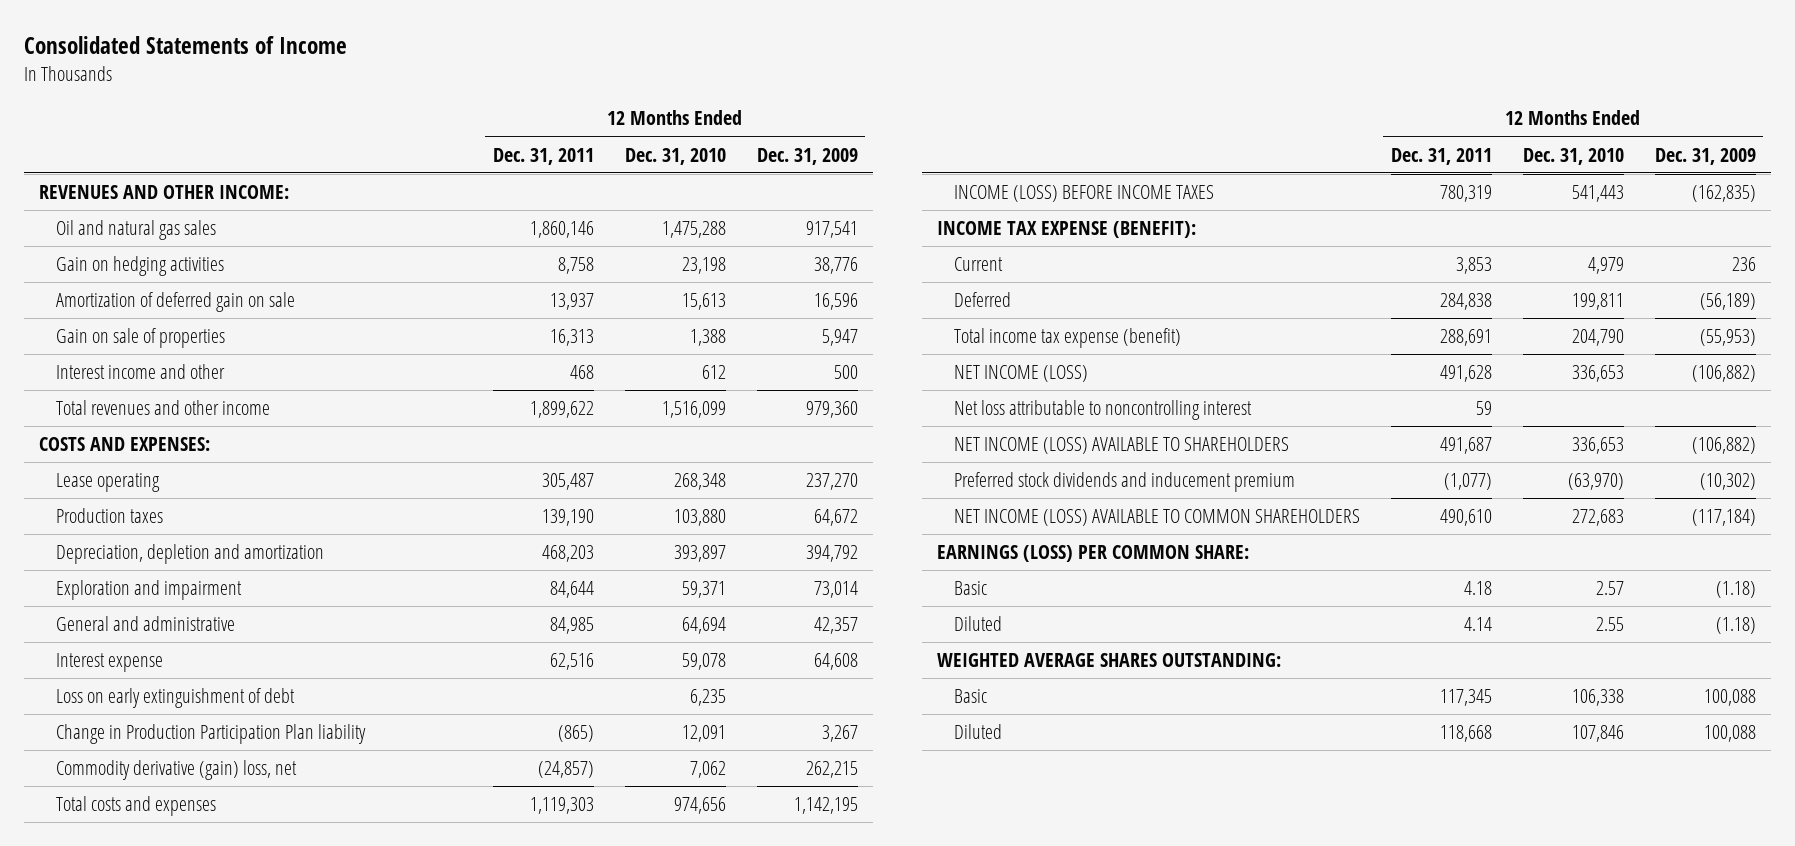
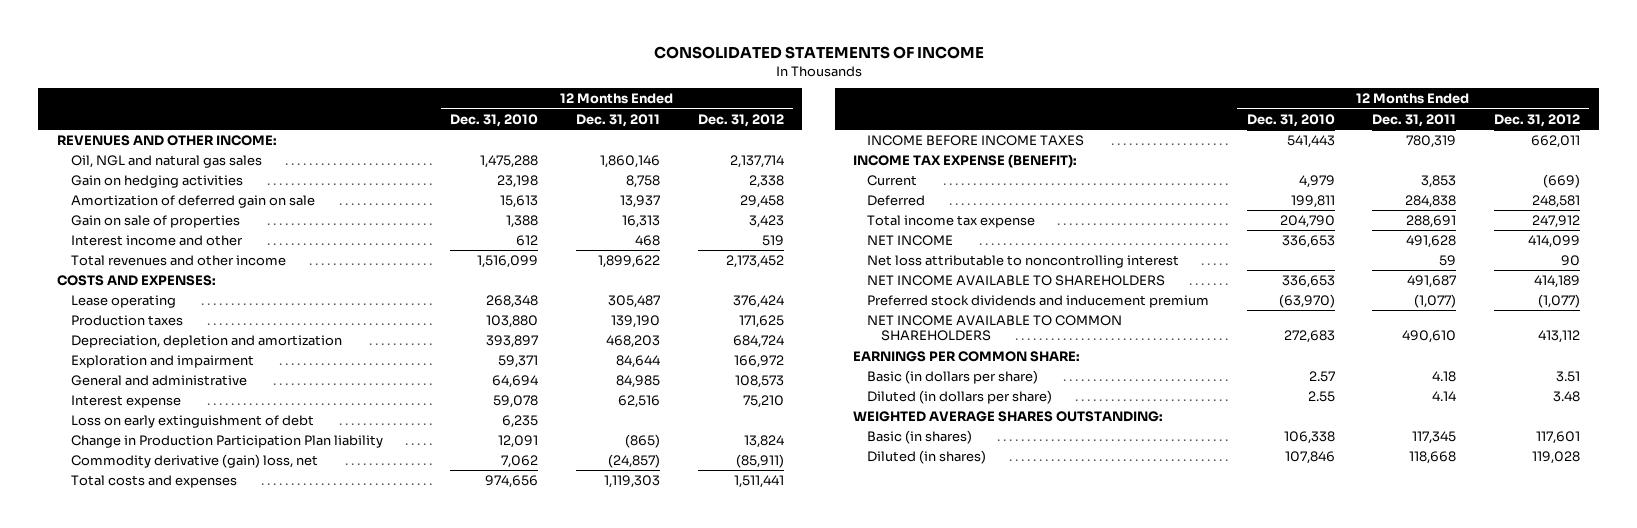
- Consolidated Statements of Income
+ CONSOLIDATED STATEMENTS OF INCOME
- | 12 Months Ended Dec. 31, 2011 | 12 Months Ended Dec. 31, 2010 | 12 Months Ended Dec. 31, 2009
+ | 12 Months Ended Dec. 31, 2010 | 12 Months Ended Dec. 31, 2011 | 12 Months Ended Dec. 31, 2012
- Oil and natural gas sales | 1,860,146 | 1,475,288 | 917,541
+ Oil, NGL and natural gas sales | 1,475,288 | 1,860,146 | 2,137,714
- INCOME (LOSS) BEFORE INCOME TAXES | 780,319 | 541,443 | (162,835)
+ INCOME BEFORE INCOME TAXES | 541,443 | 780,319 | 662,011
- Total income tax expense (benefit) | 288,691 | 204,790 | (55,953)
- NET INCOME (LOSS) | 491,628 | 336,653 | (106,882)
+ Total income tax expense | 204,790 | 288,691 | 247,912
+ NET INCOME | 336,653 | 491,628 | 414,099
- NET INCOME (LOSS) AVAILABLE TO SHAREHOLDERS | 491,687 | 336,653 | (106,882)
+ NET INCOME AVAILABLE TO SHAREHOLDERS | 336,653 | 491,687 | 414,189
- NET INCOME (LOSS) AVAILABLE TO COMMON SHAREHOLDERS | 490,610 | 272,683 | (117,184)
- EARNINGS (LOSS) PER COMMON SHARE:
- Basic | 4.18 | 2.57 | (1.18)
- Diluted | 4.14 | 2.55 | (1.18)
+ NET INCOME AVAILABLE TO COMMON SHAREHOLDERS | 272,683 | 490,610 | 413,112
+ EARNINGS PER COMMON SHARE:
+ Basic (in dollars per share) | 2.57 | 4.18 | 3.51
+ Diluted (in dollars per share) | 2.55 | 4.14 | 3.48
- Basic | 117,345 | 106,338 | 100,088
- Diluted | 118,668 | 107,846 | 100,088
+ Basic (in shares) | 106,338 | 117,345 | 117,601
+ Diluted (in shares) | 107,846 | 118,668 | 119,028

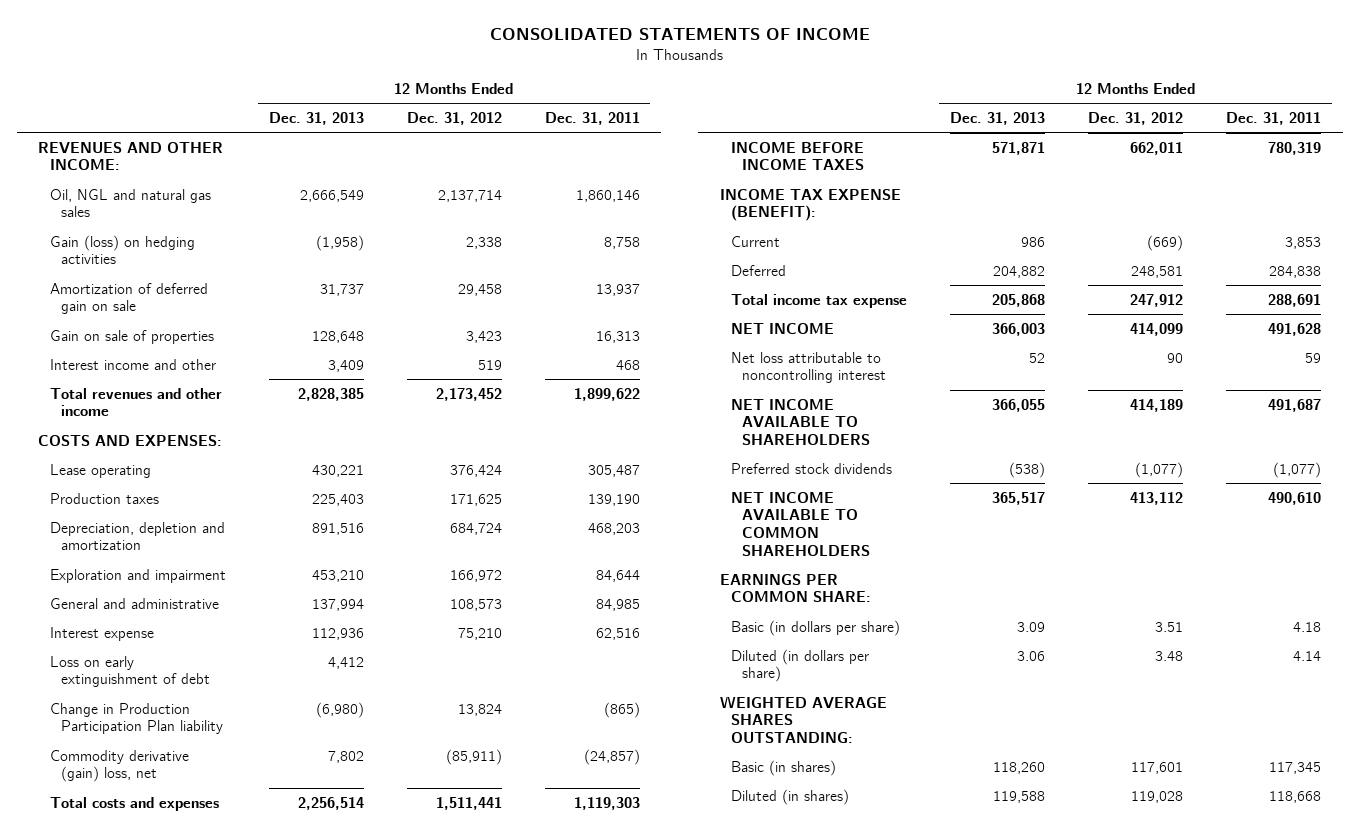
- | 12 Months Ended Dec. 31, 2010 | 12 Months Ended Dec. 31, 2011 | 12 Months Ended Dec. 31, 2012
+ | 12 Months Ended Dec. 31, 2013 | 12 Months Ended Dec. 31, 2012 | 12 Months Ended Dec. 31, 2011
- Gain on hedging activities | 23,198 | 8,758 | 2,338
+ Gain (loss) on hedging activities | (1,958) | 2,338 | 8,758
- Preferred stock dividends and inducement premium | (63,970) | (1,077) | (1,077)
+ Preferred stock dividends | (538) | (1,077) | (1,077)

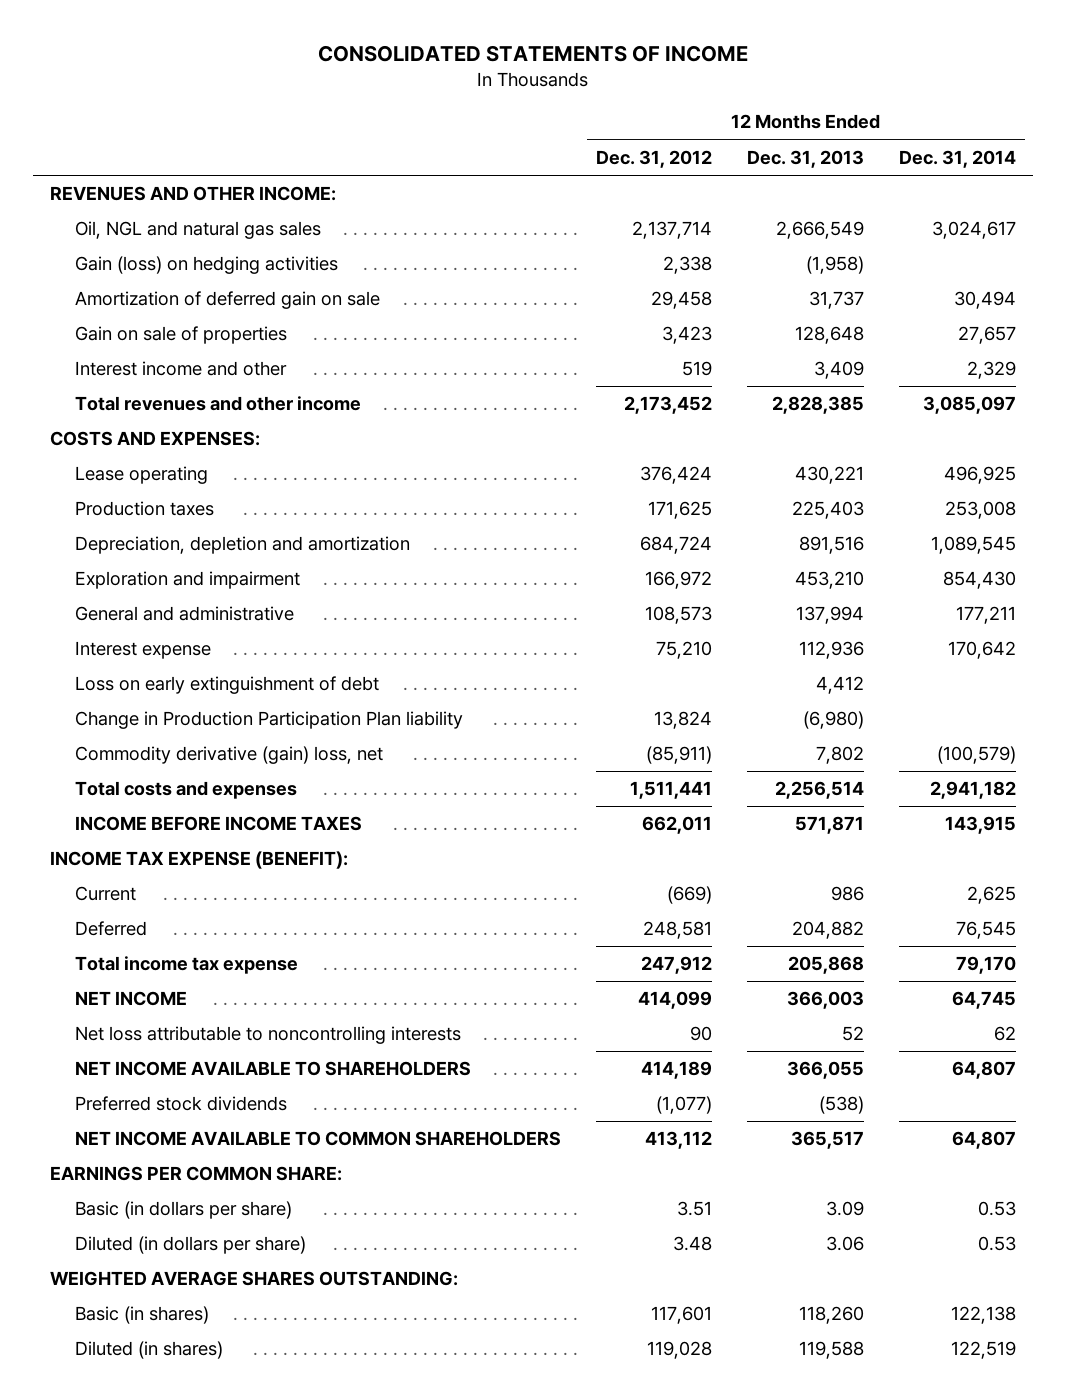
- | 12 Months Ended Dec. 31, 2013 | 12 Months Ended Dec. 31, 2012 | 12 Months Ended Dec. 31, 2011
+ | 12 Months Ended Dec. 31, 2012 | 12 Months Ended Dec. 31, 2013 | 12 Months Ended Dec. 31, 2014
- Net loss attributable to noncontrolling interest | 52 | 90 | 59
+ Net loss attributable to noncontrolling interests | 90 | 52 | 62

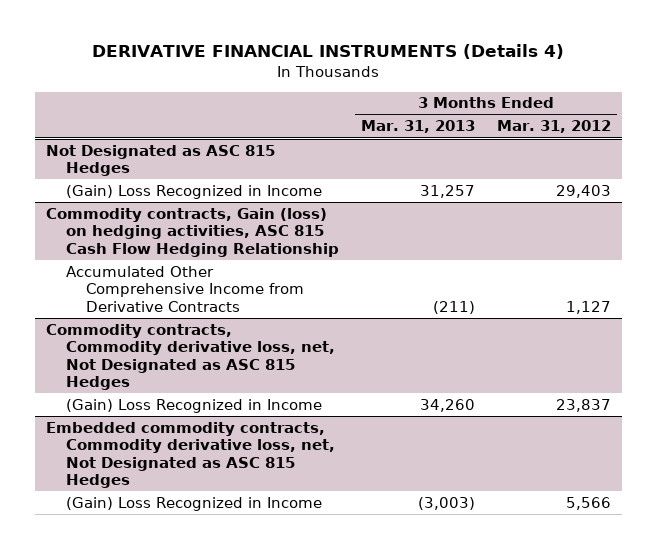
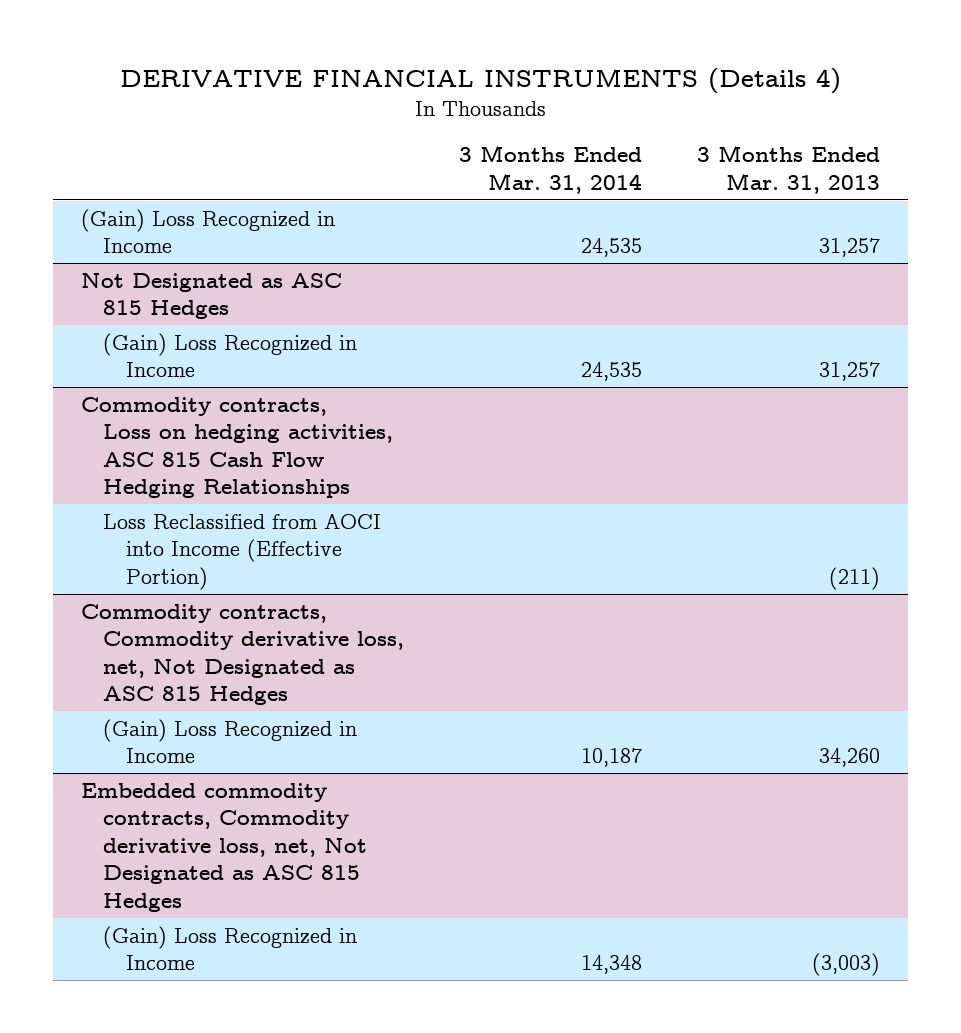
- | 3 Months Ended Mar. 31, 2013 | 3 Months Ended Mar. 31, 2012
+ | 3 Months Ended Mar. 31, 2014 | 3 Months Ended Mar. 31, 2013
+ (Gain) Loss Recognized in Income | 24,535 | 31,257
- Commodity contracts, Gain (loss) on hedging activities, ASC 815 Cash Flow Hedging Relationship
- Accumulated Other Comprehensive Income from Derivative Contracts | (211) | 1,127
+ Commodity contracts, Loss on hedging activities, ASC 815 Cash Flow Hedging Relationships
+ Loss Reclassified from AOCI into Income (Effective Portion) | | (211)

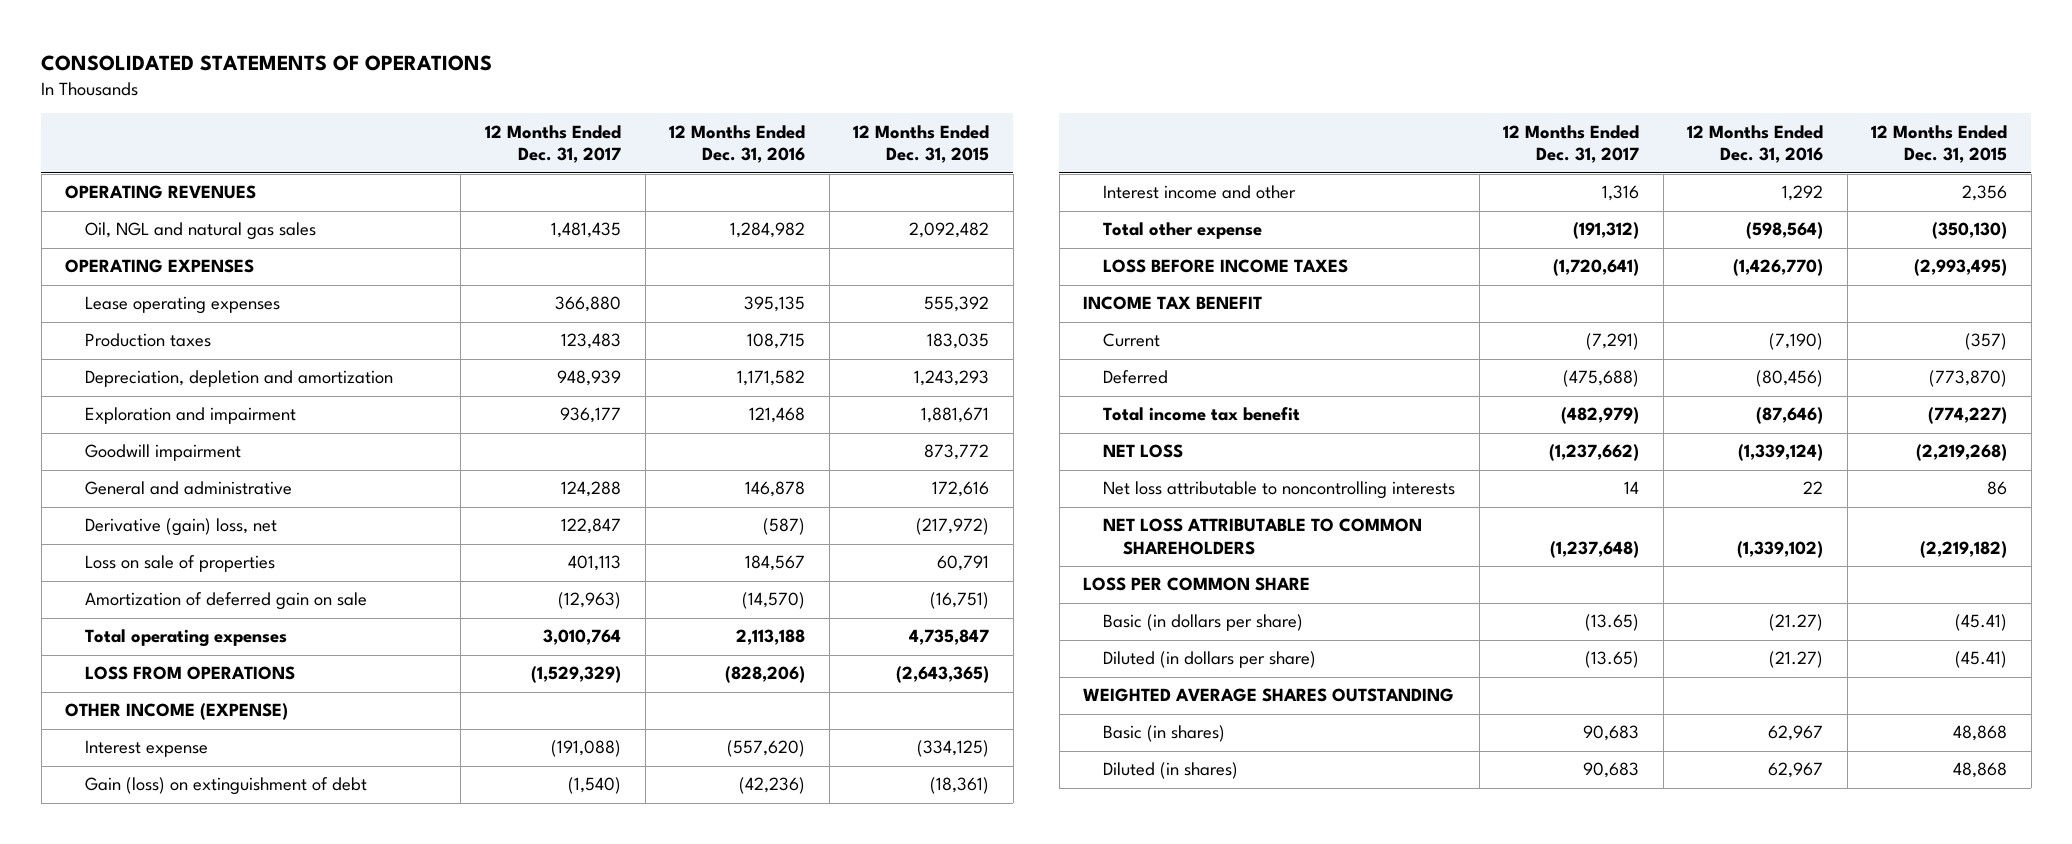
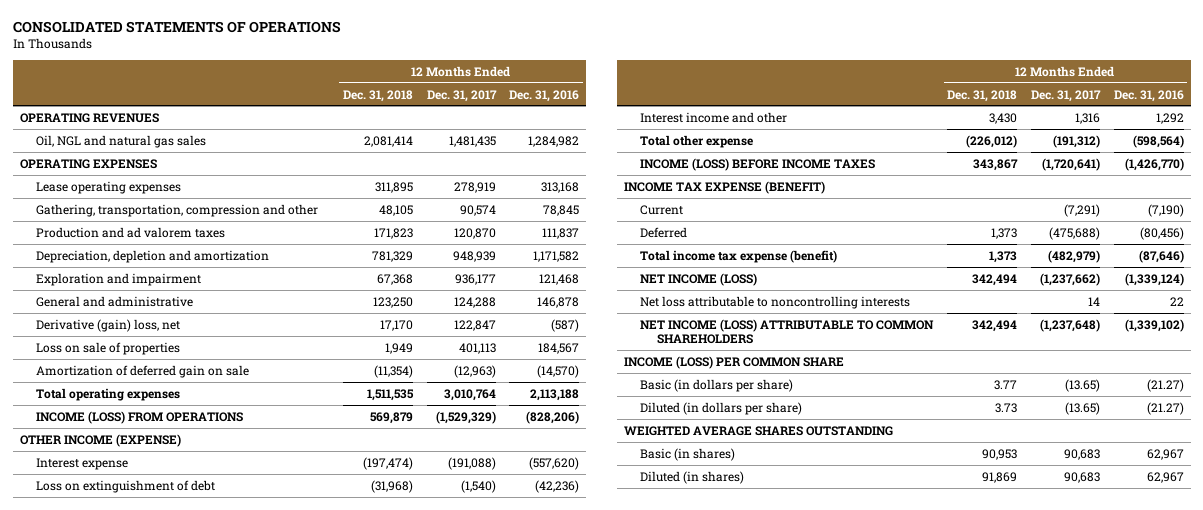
- | 12 Months Ended Dec. 31, 2017 | 12 Months Ended Dec. 31, 2016 | 12 Months Ended Dec. 31, 2015
+ | 12 Months Ended Dec. 31, 2018 | 12 Months Ended Dec. 31, 2017 | 12 Months Ended Dec. 31, 2016
- Lease operating expenses | 366,880 | 395,135 | 555,392
- Production taxes | 123,483 | 108,715 | 183,035
+ Lease operating expenses | 311,895 | 278,919 | 313,168
+ Gathering, transportation, compression and other | 48,105 | 90,574 | 78,845
+ Production and ad valorem taxes | 171,823 | 120,870 | 111,837
- Goodwill impairment | | | 873,772
- LOSS FROM OPERATIONS | (1,529,329) | (828,206) | (2,643,365)
+ INCOME (LOSS) FROM OPERATIONS | 569,879 | (1,529,329) | (828,206)
- Gain (loss) on extinguishment of debt | (1,540) | (42,236) | (18,361)
+ Loss on extinguishment of debt | (31,968) | (1,540) | (42,236)
- LOSS BEFORE INCOME TAXES | (1,720,641) | (1,426,770) | (2,993,495)
- INCOME TAX BENEFIT
+ INCOME (LOSS) BEFORE INCOME TAXES | 343,867 | (1,720,641) | (1,426,770)
+ INCOME TAX EXPENSE (BENEFIT)
- Total income tax benefit | (482,979) | (87,646) | (774,227)
- NET LOSS | (1,237,662) | (1,339,124) | (2,219,268)
+ Total income tax expense (benefit) | 1,373 | (482,979) | (87,646)
+ NET INCOME (LOSS) | 342,494 | (1,237,662) | (1,339,124)
- NET LOSS ATTRIBUTABLE TO COMMON SHAREHOLDERS | (1,237,648) | (1,339,102) | (2,219,182)
- LOSS PER COMMON SHARE
+ NET INCOME (LOSS) ATTRIBUTABLE TO COMMON SHAREHOLDERS | 342,494 | (1,237,648) | (1,339,102)
+ INCOME (LOSS) PER COMMON SHARE

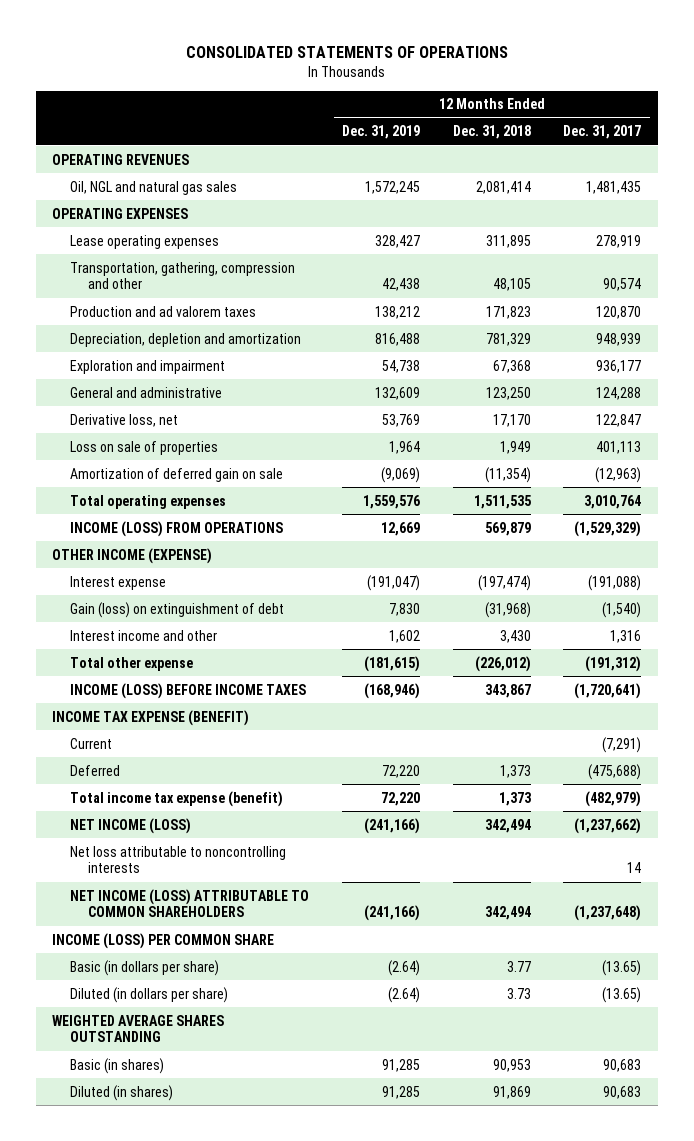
- | 12 Months Ended Dec. 31, 2018 | 12 Months Ended Dec. 31, 2017 | 12 Months Ended Dec. 31, 2016
+ | 12 Months Ended Dec. 31, 2019 | 12 Months Ended Dec. 31, 2018 | 12 Months Ended Dec. 31, 2017
- Gathering, transportation, compression and other | 48,105 | 90,574 | 78,845
+ Transportation, gathering, compression and other | 42,438 | 48,105 | 90,574
- Derivative (gain) loss, net | 17,170 | 122,847 | (587)
+ Derivative loss, net | 53,769 | 17,170 | 122,847
- Loss on extinguishment of debt | (31,968) | (1,540) | (42,236)
+ Gain (loss) on extinguishment of debt | 7,830 | (31,968) | (1,540)

